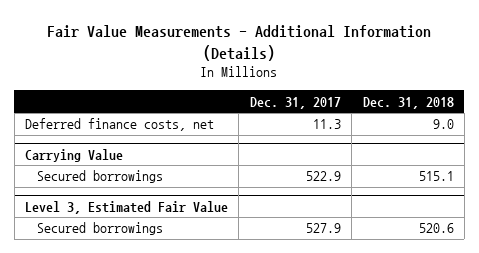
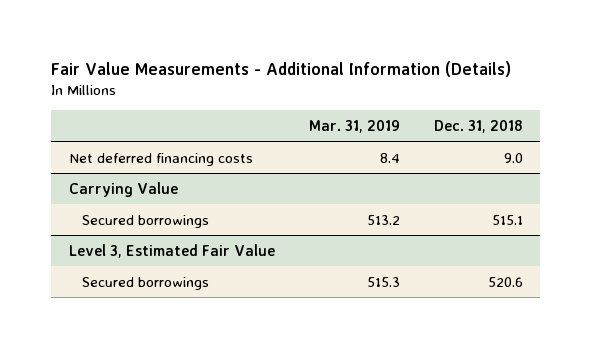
- | Dec. 31, 2017 | Dec. 31, 2018
+ | Mar. 31, 2019 | Dec. 31, 2018
- Deferred finance costs, net | 11.3 | 9.0
+ Net deferred financing costs | 8.4 | 9.0

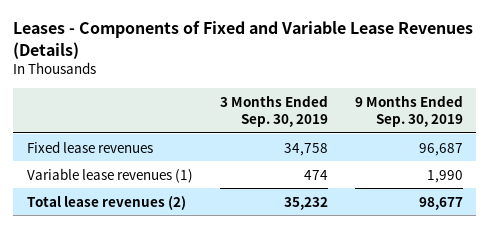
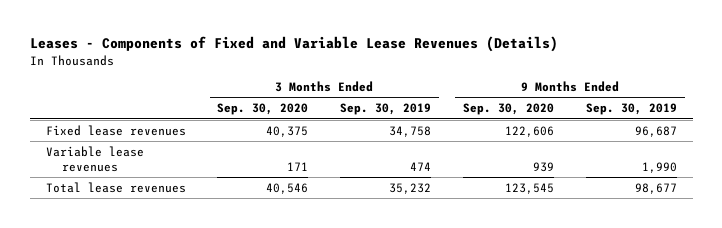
- | 3 Months Ended Sep. 30, 2019 | 9 Months Ended Sep. 30, 2019
+ | 3 Months Ended Sep. 30, 2020 | 3 Months Ended Sep. 30, 2019 | 9 Months Ended Sep. 30, 2020 | 9 Months Ended Sep. 30, 2019
- Variable lease revenues (1) | 474 | 1,990
- Total lease revenues (2) | 35,232 | 98,677
+ Variable lease revenues | 171 | 474 | 939 | 1,990
+ Total lease revenues | 40,546 | 35,232 | 123,545 | 98,677

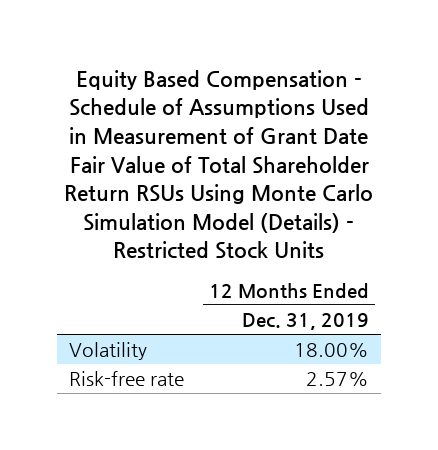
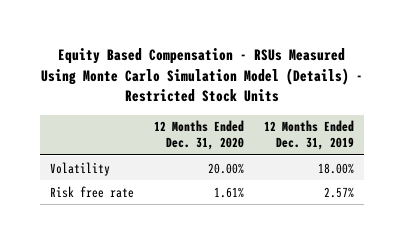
- Equity Based Compensation - Schedule of Assumptions Used in Measurement of Grant Date Fair Value of Total Shareholder Return RSUs Using Monte Carlo Simulation Model (Details) - Restricted Stock Units
+ Equity Based Compensation - RSUs Measured Using Monte Carlo Simulation Model (Details) - Restricted Stock Units
- | 12 Months Ended Dec. 31, 2019
+ | 12 Months Ended Dec. 31, 2020 | 12 Months Ended Dec. 31, 2019
- Risk-free rate | 2.57%
+ Risk free rate | 1.61% | 2.57%

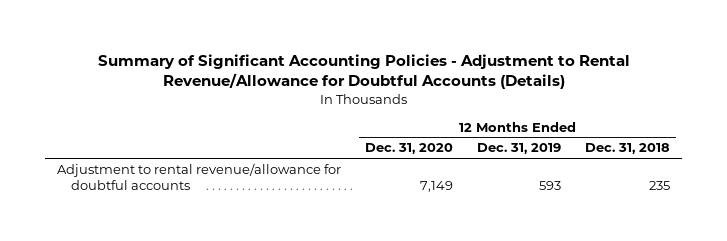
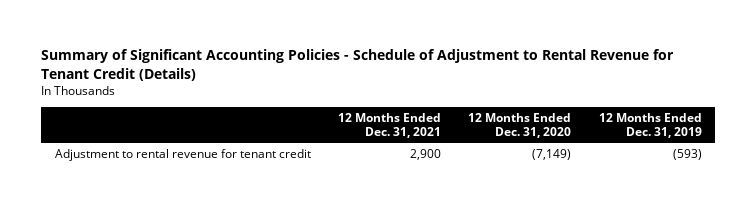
- Summary of Significant Accounting Policies - Adjustment to Rental Revenue/Allowance for Doubtful Accounts (Details)
+ Summary of Significant Accounting Policies - Schedule of Adjustment to Rental Revenue for Tenant Credit (Details)
- | 12 Months Ended Dec. 31, 2020 | 12 Months Ended Dec. 31, 2019 | 12 Months Ended Dec. 31, 2018
+ | 12 Months Ended Dec. 31, 2021 | 12 Months Ended Dec. 31, 2020 | 12 Months Ended Dec. 31, 2019
- Adjustment to rental revenue/allowance for doubtful accounts | 7,149 | 593 | 235
+ Adjustment to rental revenue for tenant credit | 2,900 | (7,149) | (593)

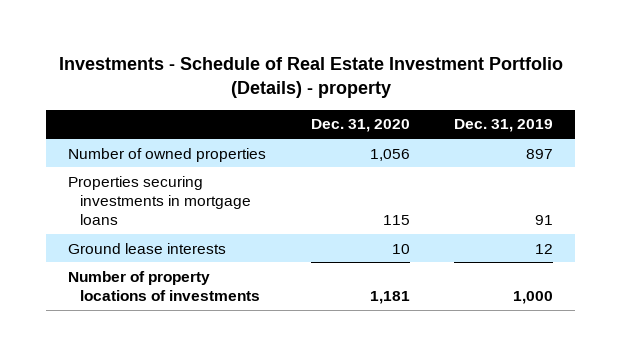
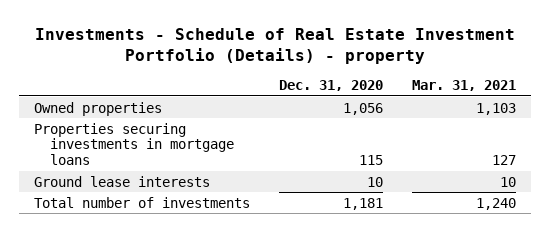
- | Dec. 31, 2020 | Dec. 31, 2019
+ | Dec. 31, 2020 | Mar. 31, 2021
- Number of owned properties | 1,056 | 897
+ Owned properties | 1,056 | 1,103
- Number of property locations of investments | 1,181 | 1,000
+ Total number of investments | 1,181 | 1,240

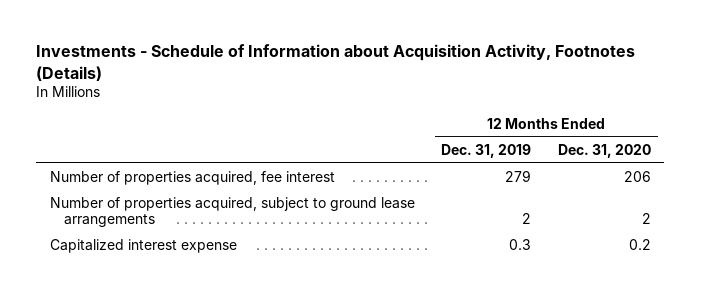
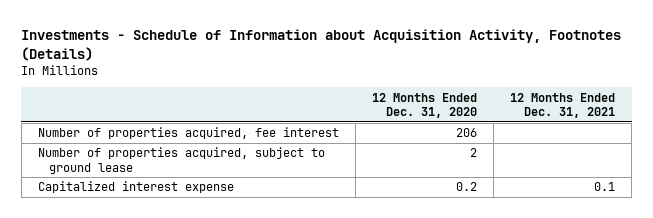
- | 12 Months Ended Dec. 31, 2019 | 12 Months Ended Dec. 31, 2020
+ | 12 Months Ended Dec. 31, 2020 | 12 Months Ended Dec. 31, 2021
- Number of properties acquired, subject to ground lease arrangements | 2 | 2
+ Number of properties acquired, subject to ground lease | 2 |

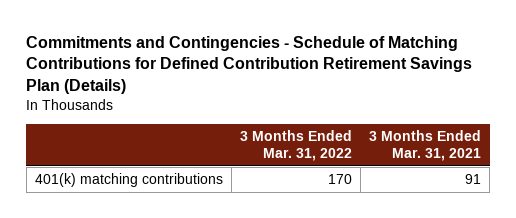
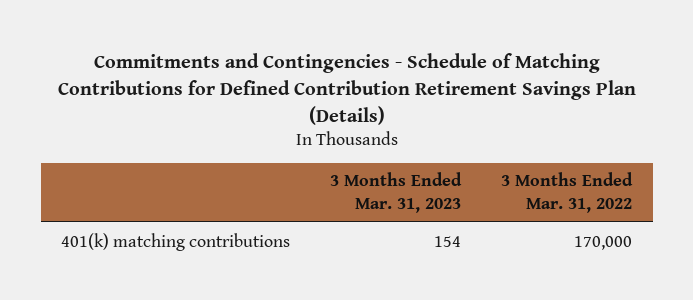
- | 3 Months Ended Mar. 31, 2022 | 3 Months Ended Mar. 31, 2021
+ | 3 Months Ended Mar. 31, 2023 | 3 Months Ended Mar. 31, 2022
- 401(k) matching contributions | 170 | 91
+ 401(k) matching contributions | 154 | 170,000

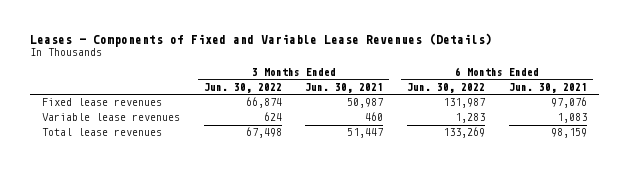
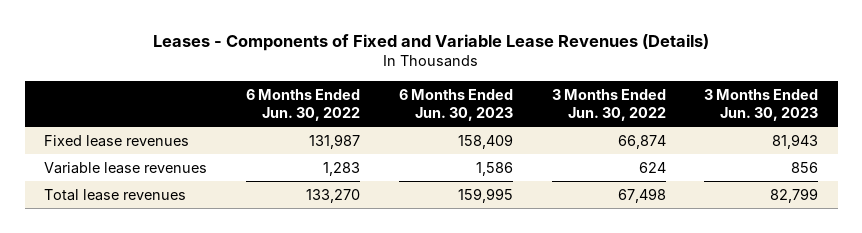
- | 3 Months Ended Jun. 30, 2022 | 3 Months Ended Jun. 30, 2021 | 6 Months Ended Jun. 30, 2022 | 6 Months Ended Jun. 30, 2021
+ | 6 Months Ended Jun. 30, 2022 | 6 Months Ended Jun. 30, 2023 | 3 Months Ended Jun. 30, 2022 | 3 Months Ended Jun. 30, 2023
- Total lease revenues | 67,498 | 51,447 | 133,269 | 98,159
+ Total lease revenues | 133,270 | 159,995 | 67,498 | 82,799

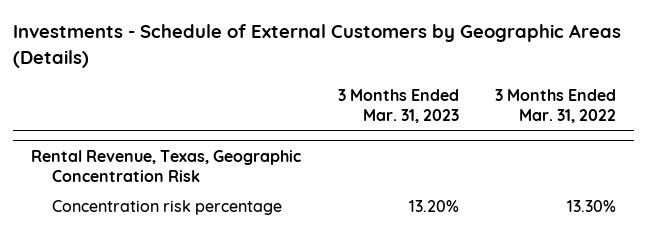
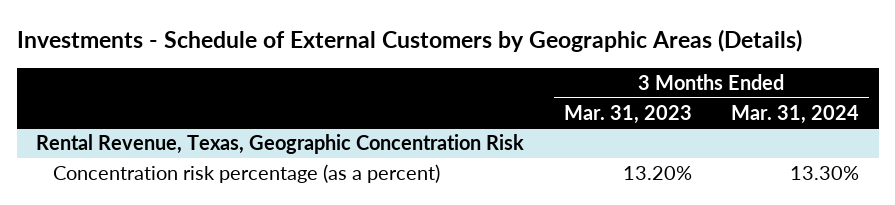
- | 3 Months Ended Mar. 31, 2023 | 3 Months Ended Mar. 31, 2022
+ | 3 Months Ended Mar. 31, 2023 | 3 Months Ended Mar. 31, 2024
@ Rental Revenue, Texas, Geographic Concentration Risk
- Concentration risk percentage | 13.20% | 13.30%
+ Concentration risk percentage (as a percent) | 13.20% | 13.30%

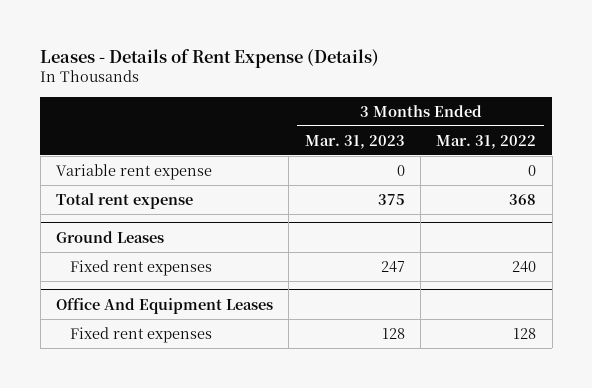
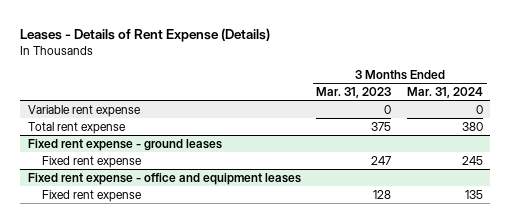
- | 3 Months Ended Mar. 31, 2023 | 3 Months Ended Mar. 31, 2022
+ | 3 Months Ended Mar. 31, 2023 | 3 Months Ended Mar. 31, 2024
- Ground Leases
- Fixed rent expenses | 247 | 240
- Office And Equipment Leases
- Fixed rent expenses | 128 | 128
+ Fixed rent expense - ground leases
+ Fixed rent expense | 247 | 245
+ Fixed rent expense - office and equipment leases
+ Fixed rent expense | 128 | 135

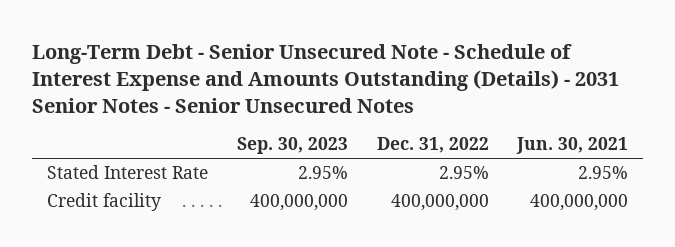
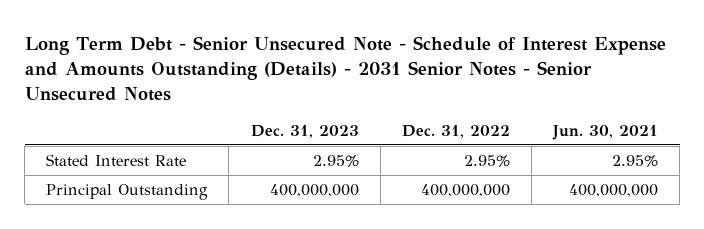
- Long-Term Debt - Senior Unsecured Note - Schedule of Interest Expense and Amounts Outstanding (Details) - 2031 Senior Notes - Senior Unsecured Notes
+ Long Term Debt - Senior Unsecured Note - Schedule of Interest Expense and Amounts Outstanding (Details) - 2031 Senior Notes - Senior Unsecured Notes
- | Sep. 30, 2023 | Dec. 31, 2022 | Jun. 30, 2021
+ | Dec. 31, 2023 | Dec. 31, 2022 | Jun. 30, 2021
- Credit facility | 400,000,000 | 400,000,000 | 400,000,000
+ Principal Outstanding | 400,000,000 | 400,000,000 | 400,000,000

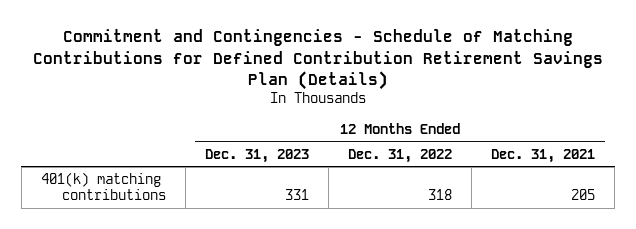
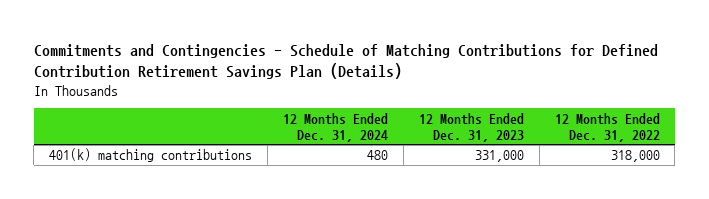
- Commitment and Contingencies - Schedule of Matching Contributions for Defined Contribution Retirement Savings Plan (Details)
+ Commitments and Contingencies - Schedule of Matching Contributions for Defined Contribution Retirement Savings Plan (Details)
- | 12 Months Ended Dec. 31, 2023 | 12 Months Ended Dec. 31, 2022 | 12 Months Ended Dec. 31, 2021
+ | 12 Months Ended Dec. 31, 2024 | 12 Months Ended Dec. 31, 2023 | 12 Months Ended Dec. 31, 2022
- 401(k) matching contributions | 331 | 318 | 205
+ 401(k) matching contributions | 480 | 331,000 | 318,000

